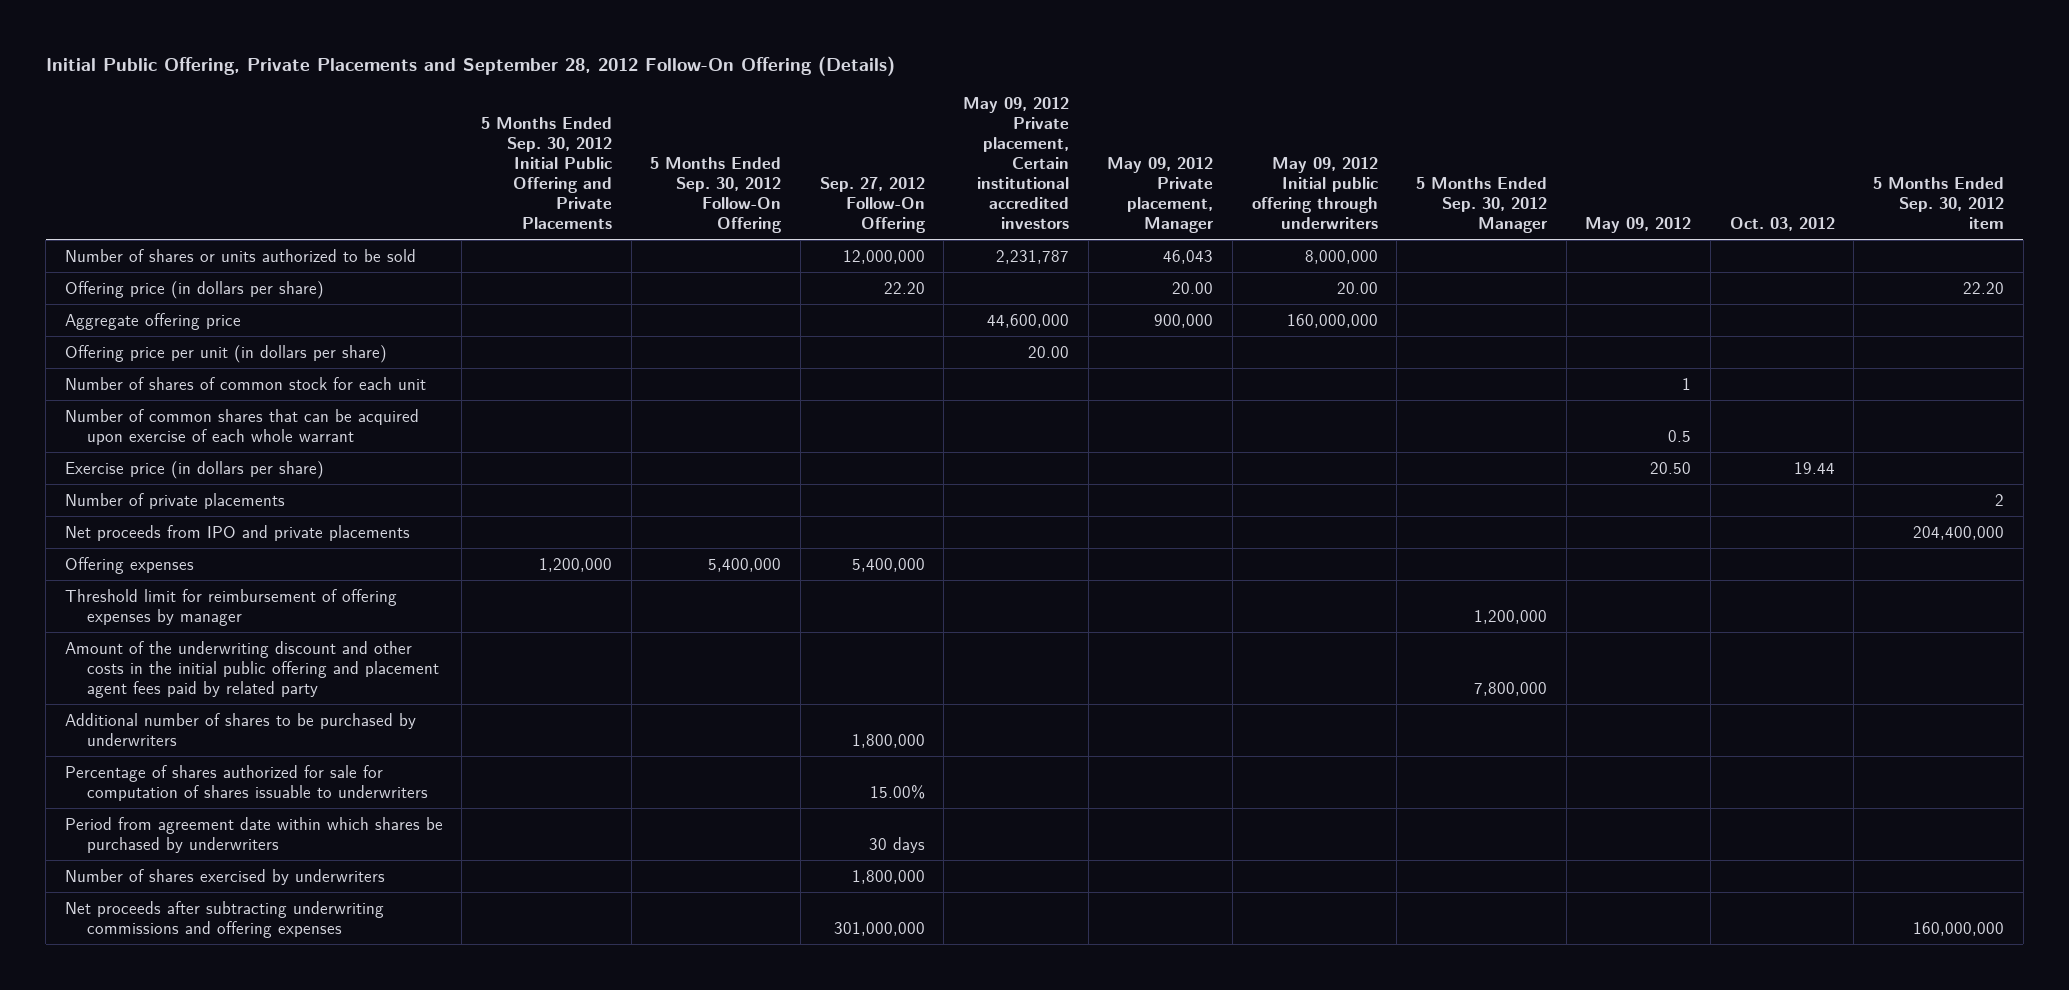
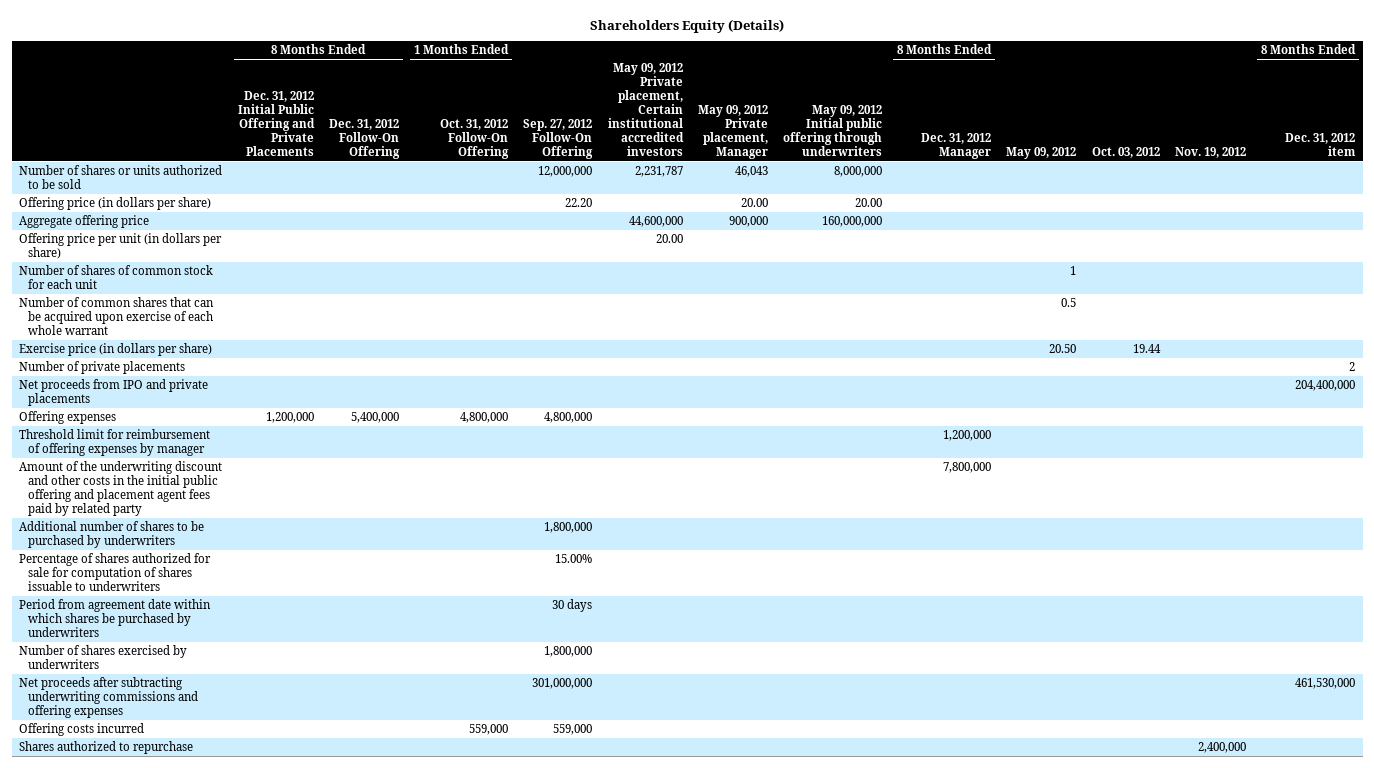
- Initial Public Offering, Private Placements and September 28, 2012 Follow-On Offering (Details)
+ Shareholders Equity (Details)
- | 5 Months Ended Sep. 30, 2012 Initial Public Offering and Private Placements | 5 Months Ended Sep. 30, 2012 Follow-On Offering | Sep. 27, 2012 Follow-On Offering | May 09, 2012 Private placement, Certain institutional accredited investors | May 09, 2012 Private placement, Manager | May 09, 2012 Initial public offering through underwriters | 5 Months Ended Sep. 30, 2012 Manager | May 09, 2012 | Oct. 03, 2012 | 5 Months Ended Sep. 30, 2012 item
+ | 8 Months Ended Dec. 31, 2012 Initial Public Offering and Private Placements | 8 Months Ended Dec. 31, 2012 Follow-On Offering | 1 Months Ended Oct. 31, 2012 Follow-On Offering | Sep. 27, 2012 Follow-On Offering | May 09, 2012 Private placement, Certain institutional accredited investors | May 09, 2012 Private placement, Manager | May 09, 2012 Initial public offering through underwriters | 8 Months Ended Dec. 31, 2012 Manager | May 09, 2012 | Oct. 03, 2012 | Nov. 19, 2012 | 8 Months Ended Dec. 31, 2012 item
- Offering expenses | 1,200,000 | 5,400,000 | 5,400,000 | | | | | | |
+ Offering expenses | 1,200,000 | 5,400,000 | 4,800,000 | 4,800,000 | | | | | | | |
+ Offering costs incurred | | | 559,000 | 559,000 | | | | | | | |
+ Shares authorized to repurchase | | | | | | | | | | | 2,400,000 |

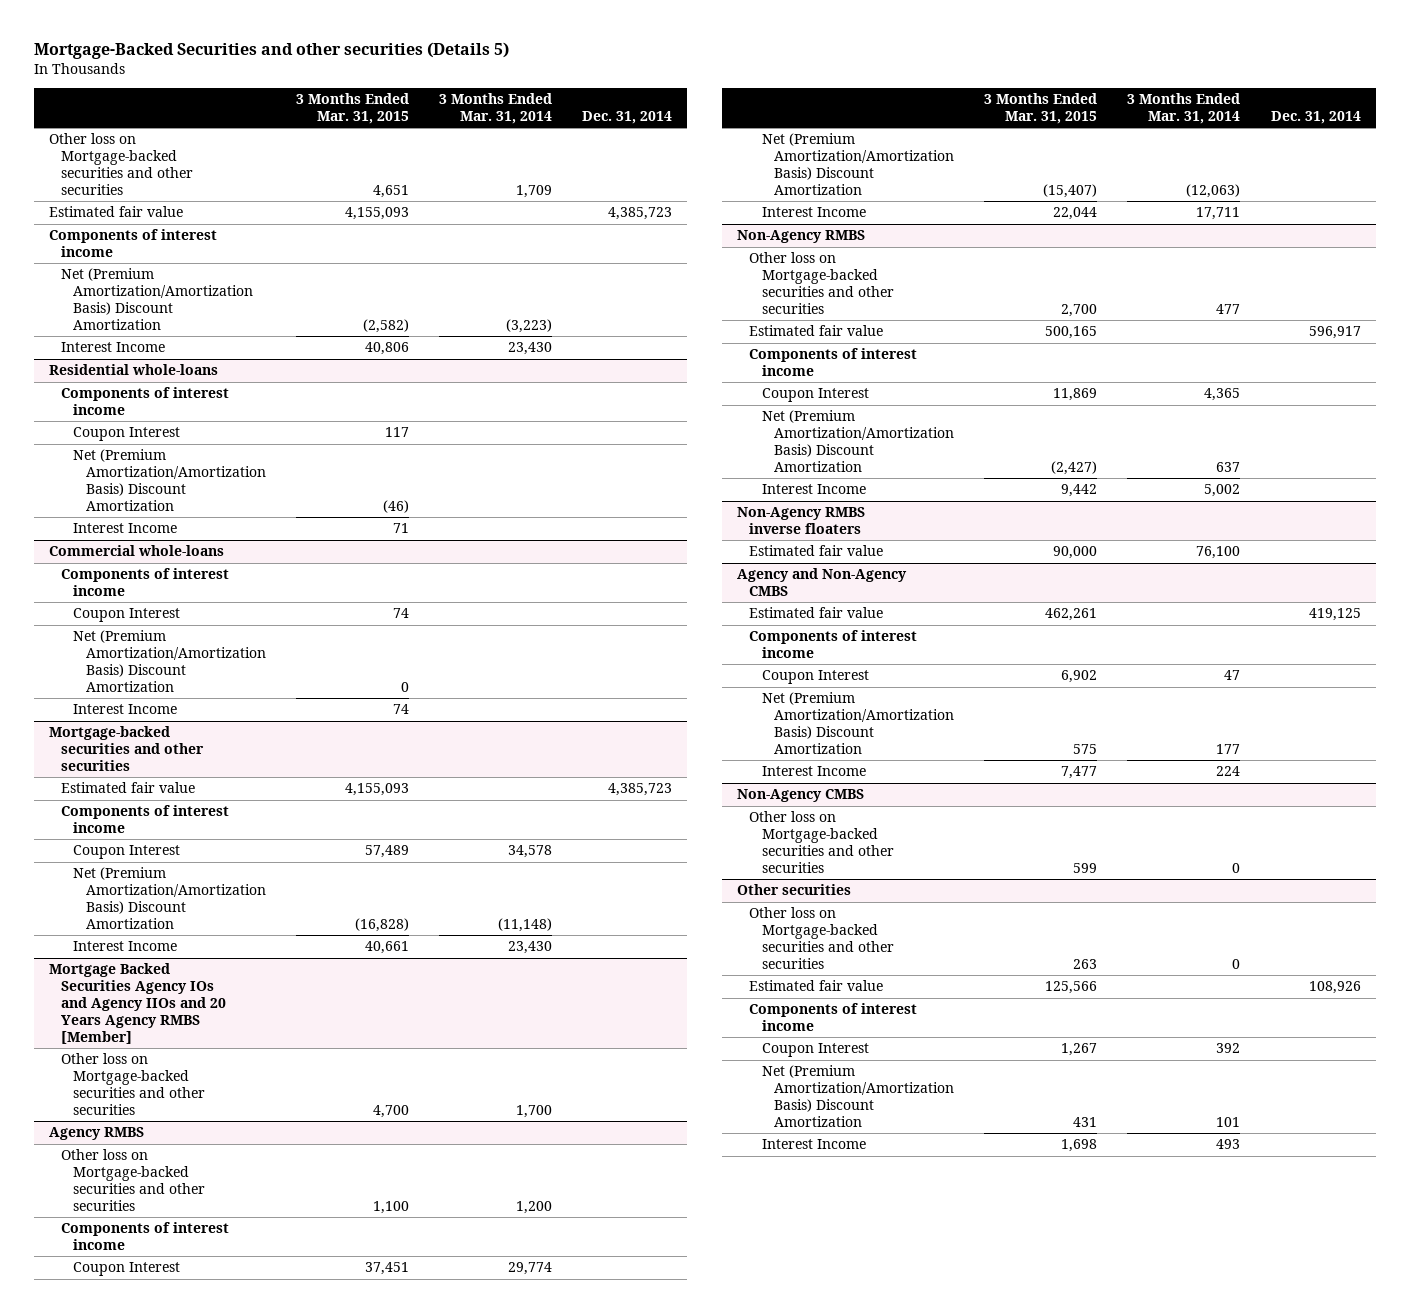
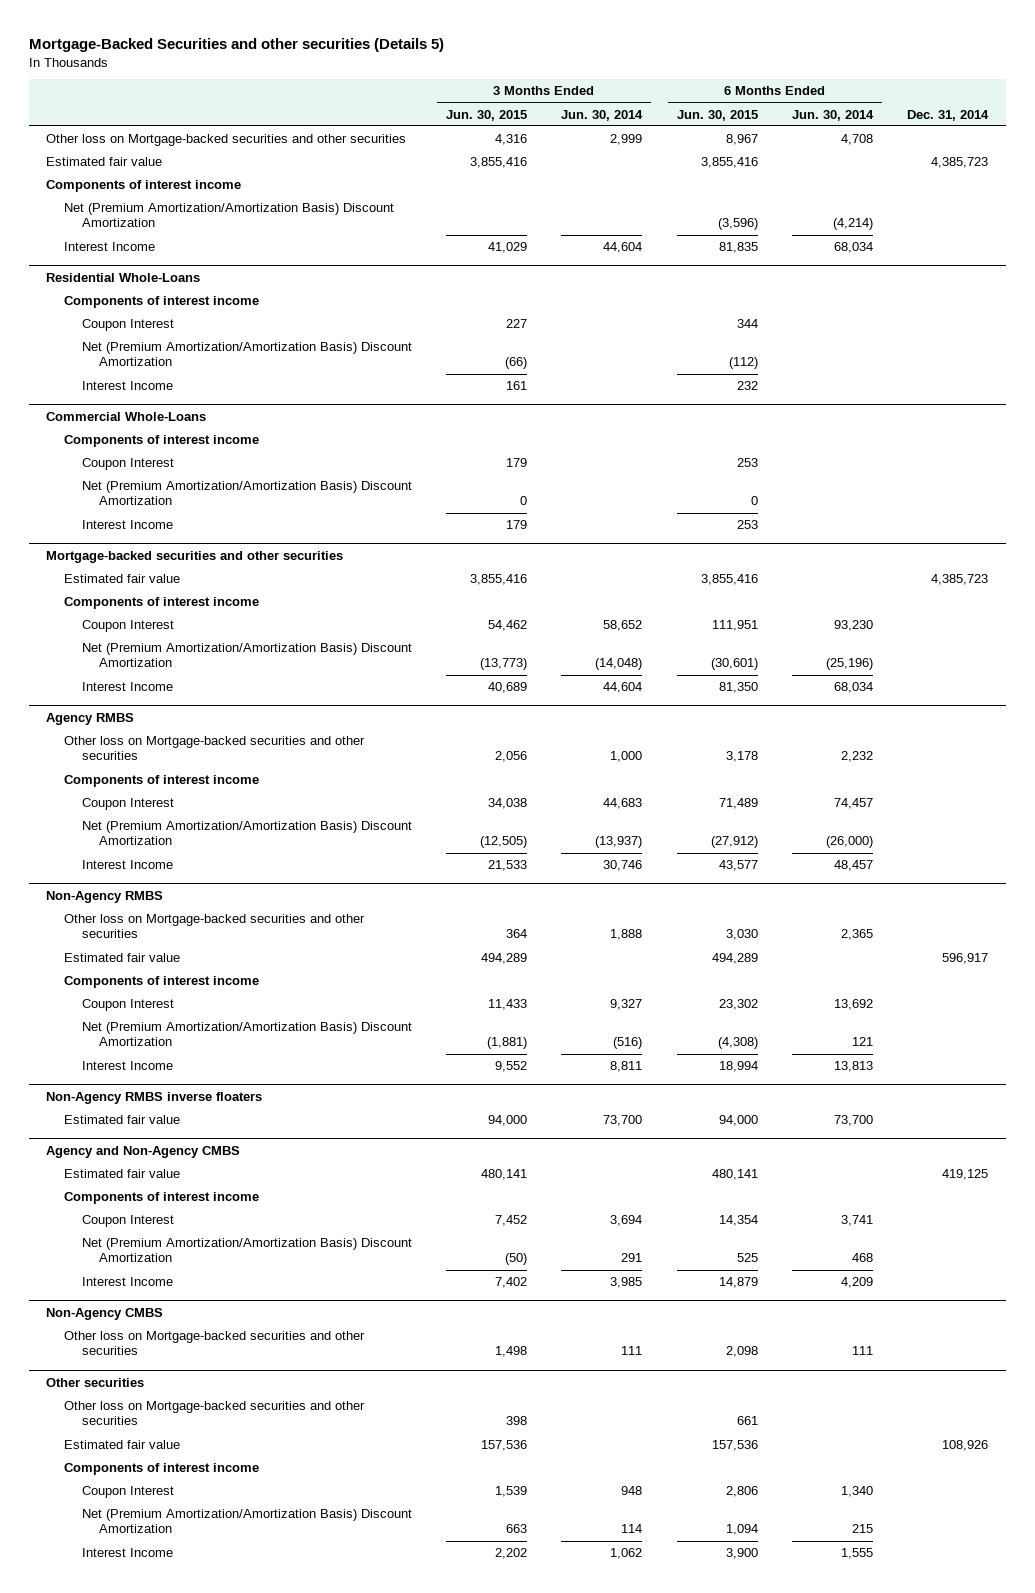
- | 3 Months Ended Mar. 31, 2015 | 3 Months Ended Mar. 31, 2014 | Dec. 31, 2014
+ | 3 Months Ended Jun. 30, 2015 | 3 Months Ended Jun. 30, 2014 | 6 Months Ended Jun. 30, 2015 | 6 Months Ended Jun. 30, 2014 | Dec. 31, 2014
- Residential whole-loans
+ Residential Whole-Loans
- Commercial whole-loans
+ Commercial Whole-Loans
- Mortgage Backed Securities Agency IOs and Agency IIOs and 20 Years Agency RMBS [Member]
- Other loss on Mortgage-backed securities and other securities | 4,700 | 1,700 |

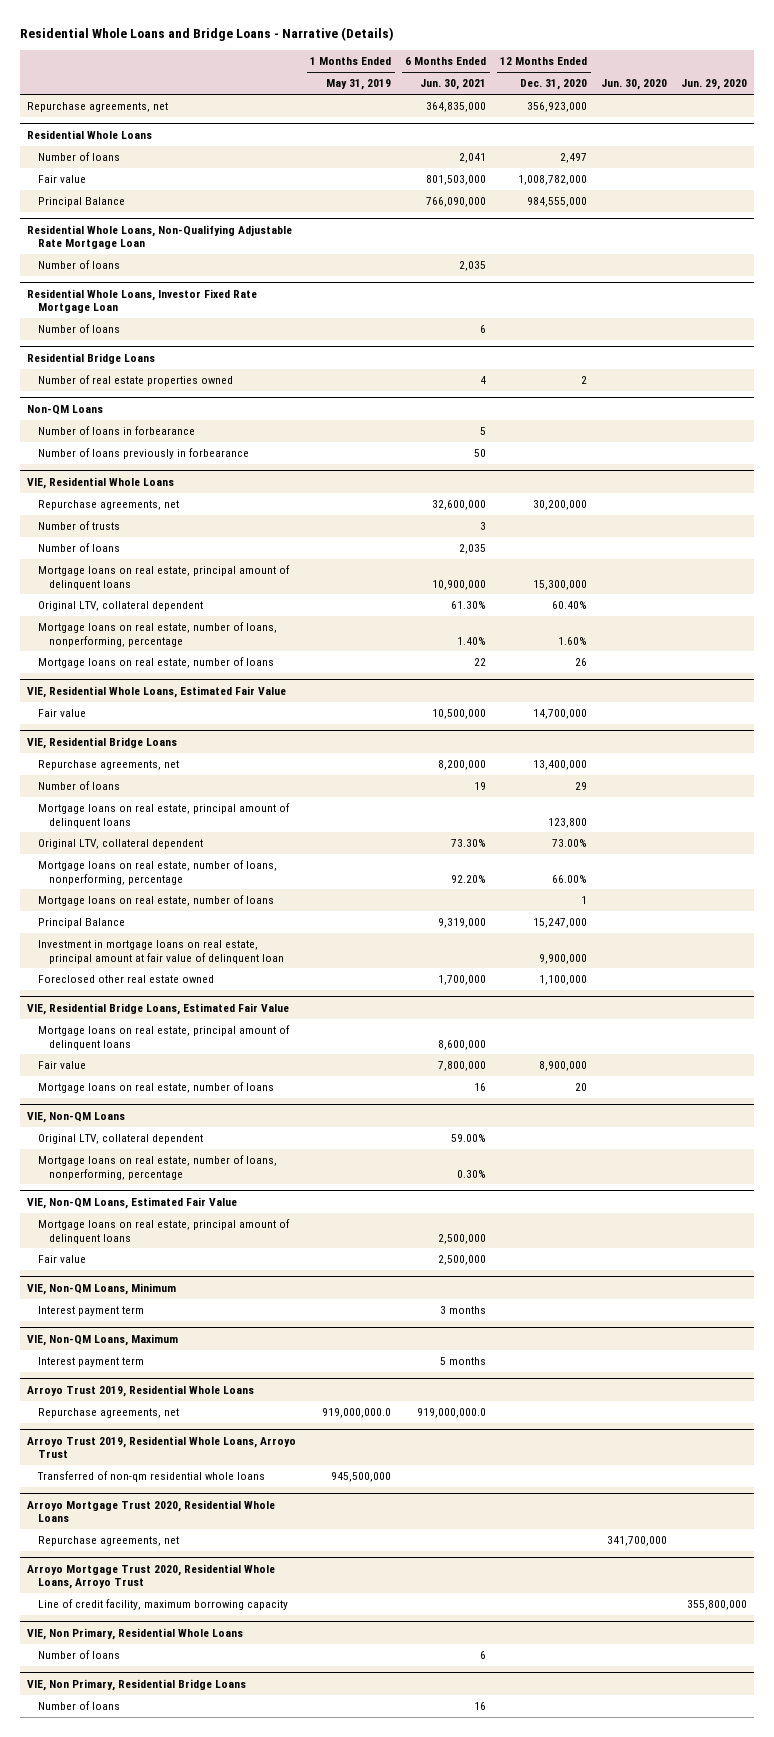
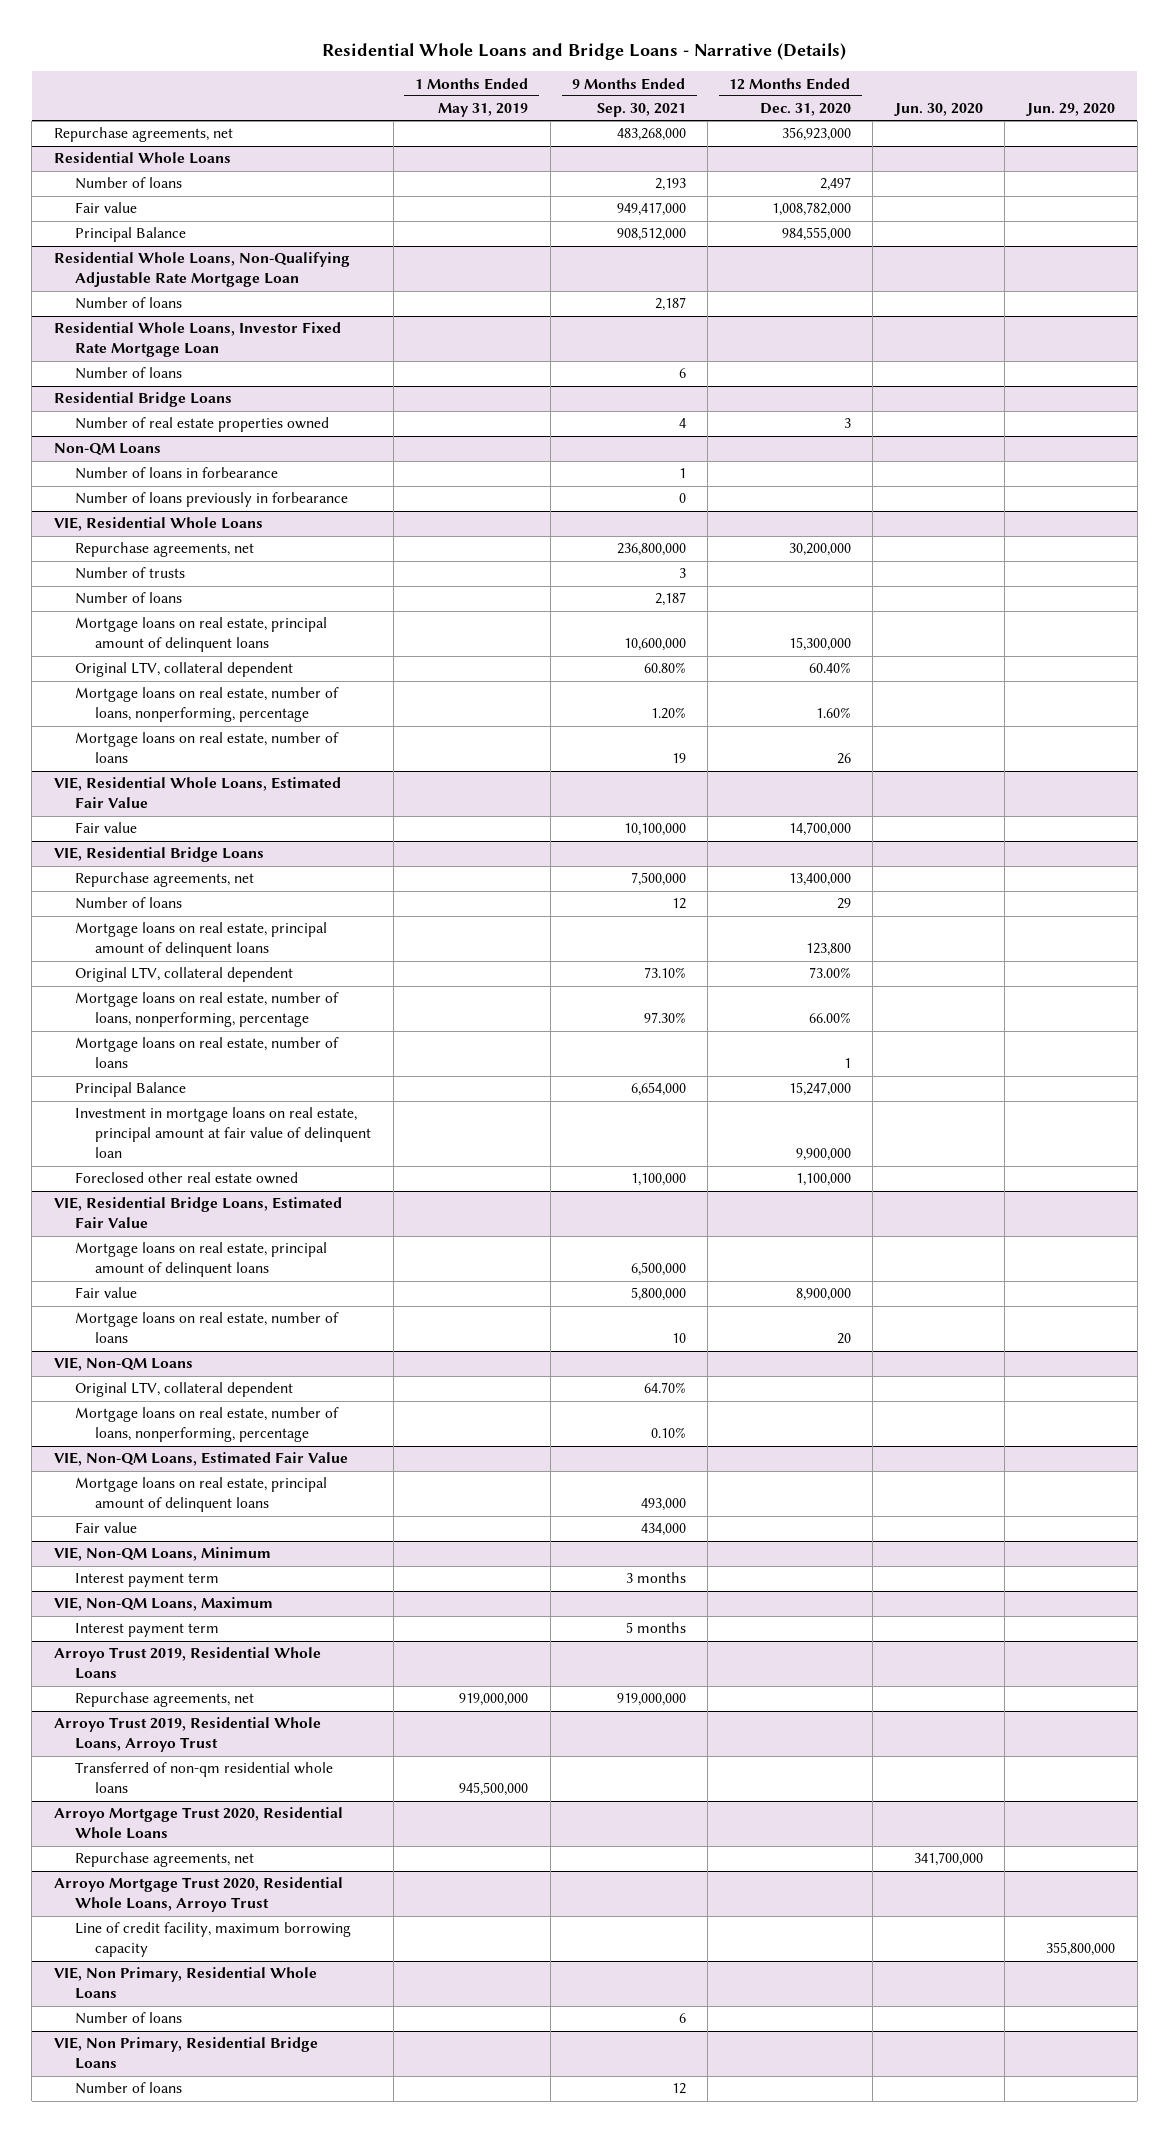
- | 1 Months Ended May 31, 2019 | 6 Months Ended Jun. 30, 2021 | 12 Months Ended Dec. 31, 2020 | Jun. 30, 2020 | Jun. 29, 2020
+ | 1 Months Ended May 31, 2019 | 9 Months Ended Sep. 30, 2021 | 12 Months Ended Dec. 31, 2020 | Jun. 30, 2020 | Jun. 29, 2020
@ Residential Bridge Loans
- Number of real estate properties owned | | 4 | 2 | |
+ Number of real estate properties owned | | 4 | 3 | |
@ Arroyo Trust 2019, Residential Whole Loans
- Repurchase agreements, net | 919,000,000.0 | 919,000,000.0 | | |
+ Repurchase agreements, net | 919,000,000 | 919,000,000 | | |

